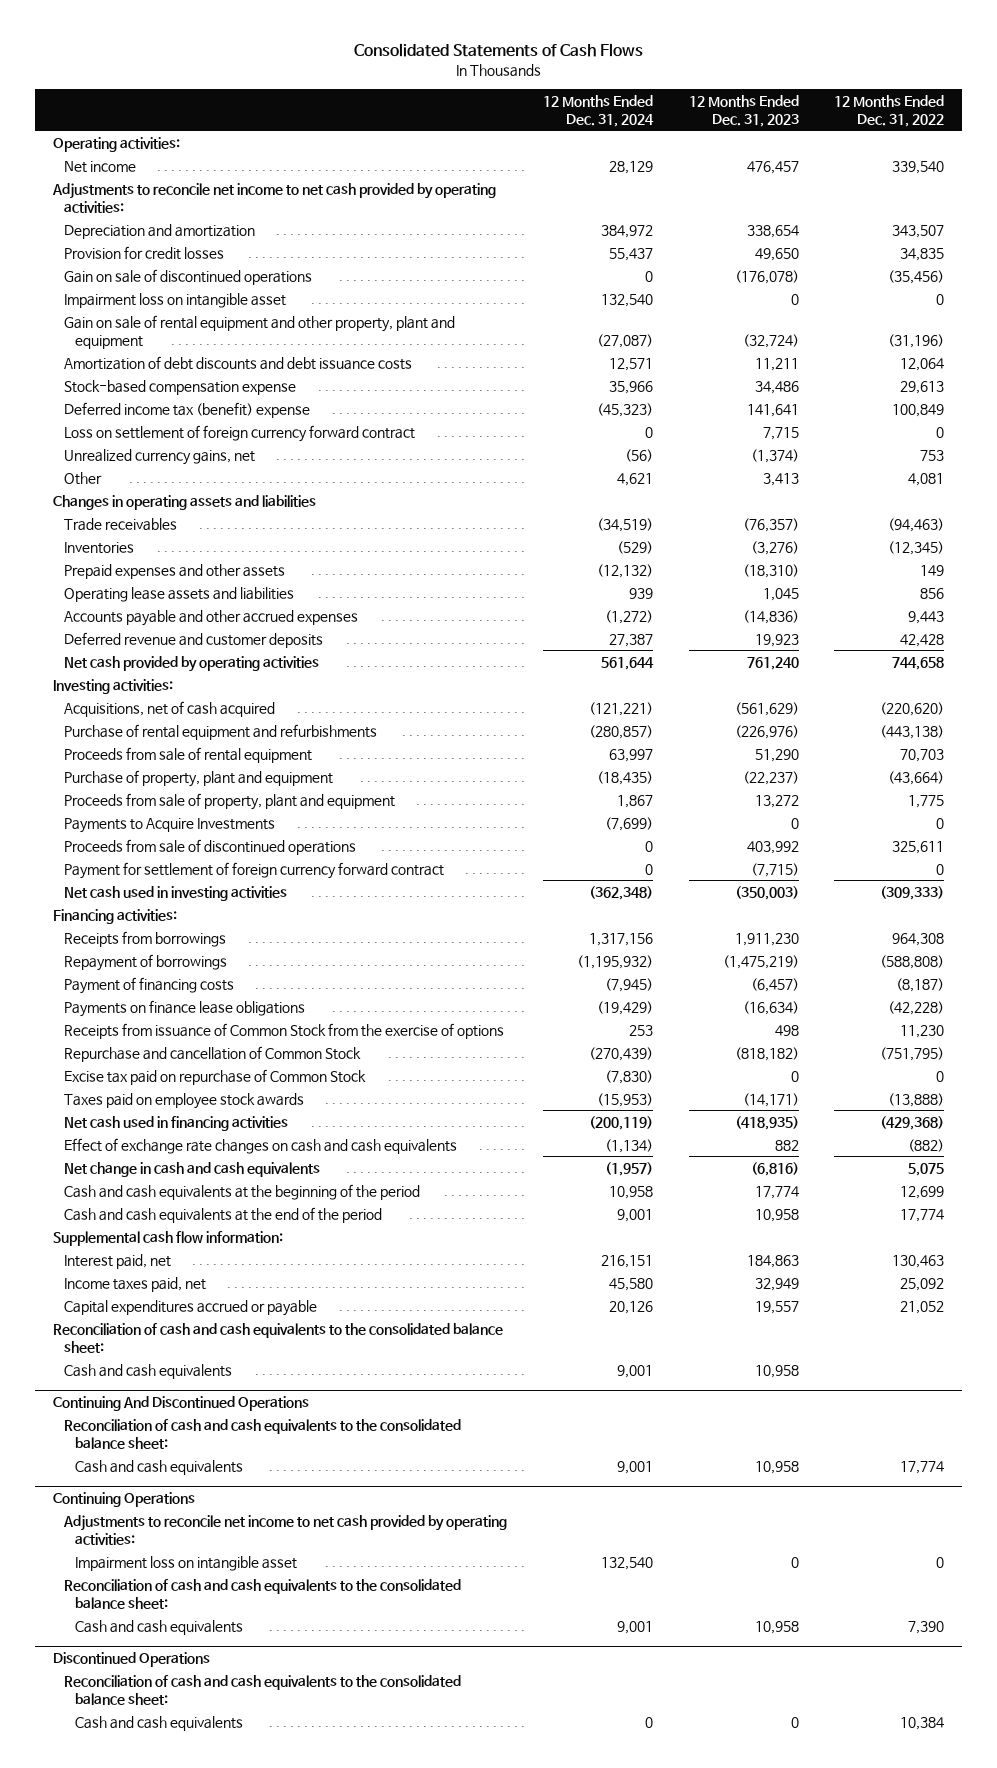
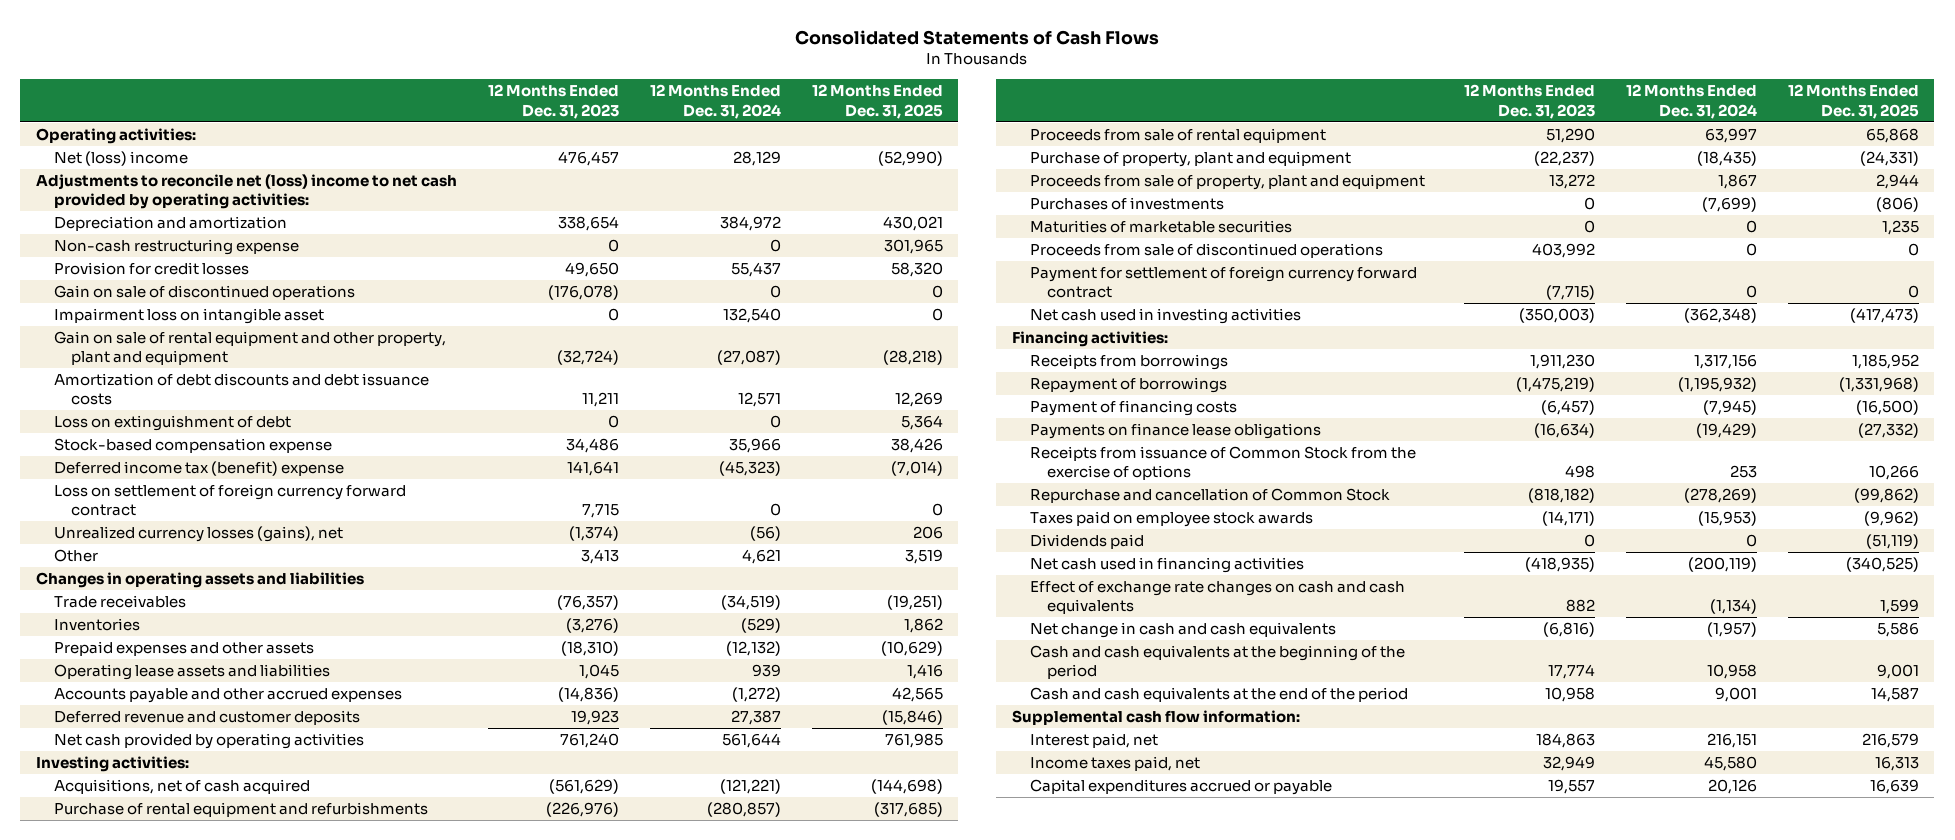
- | 12 Months Ended Dec. 31, 2024 | 12 Months Ended Dec. 31, 2023 | 12 Months Ended Dec. 31, 2022
+ | 12 Months Ended Dec. 31, 2023 | 12 Months Ended Dec. 31, 2024 | 12 Months Ended Dec. 31, 2025
- Net income | 28,129 | 476,457 | 339,540
- Adjustments to reconcile net income to net cash provided by operating activities:
+ Net (loss) income | 476,457 | 28,129 | (52,990)
+ Adjustments to reconcile net (loss) income to net cash provided by operating activities:
+ Non-cash restructuring expense | 0 | 0 | 301,965
+ Loss on extinguishment of debt | 0 | 0 | 5,364
- Unrealized currency gains, net | (56) | (1,374) | 753
+ Unrealized currency losses (gains), net | (1,374) | (56) | 206
- Payments to Acquire Investments | (7,699) | 0 | 0
+ Purchases of investments | 0 | (7,699) | (806)
+ Maturities of marketable securities | 0 | 0 | 1,235
- Repurchase and cancellation of Common Stock | (270,439) | (818,182) | (751,795)
- Excise tax paid on repurchase of Common Stock | (7,830) | 0 | 0
+ Repurchase and cancellation of Common Stock | (818,182) | (278,269) | (99,862)
+ Dividends paid | 0 | 0 | (51,119)
- Reconciliation of cash and cash equivalents to the consolidated balance sheet:
- Cash and cash equivalents | 9,001 | 10,958 |
- Continuing And Discontinued Operations
- Reconciliation of cash and cash equivalents to the consolidated balance sheet:
- Cash and cash equivalents | 9,001 | 10,958 | 17,774
- Continuing Operations
- Adjustments to reconcile net income to net cash provided by operating activities:
- Impairment loss on intangible asset | 132,540 | 0 | 0
- Reconciliation of cash and cash equivalents to the consolidated balance sheet:
- Cash and cash equivalents | 9,001 | 10,958 | 7,390
- Discontinued Operations
- Reconciliation of cash and cash equivalents to the consolidated balance sheet:
- Cash and cash equivalents | 0 | 0 | 10,384

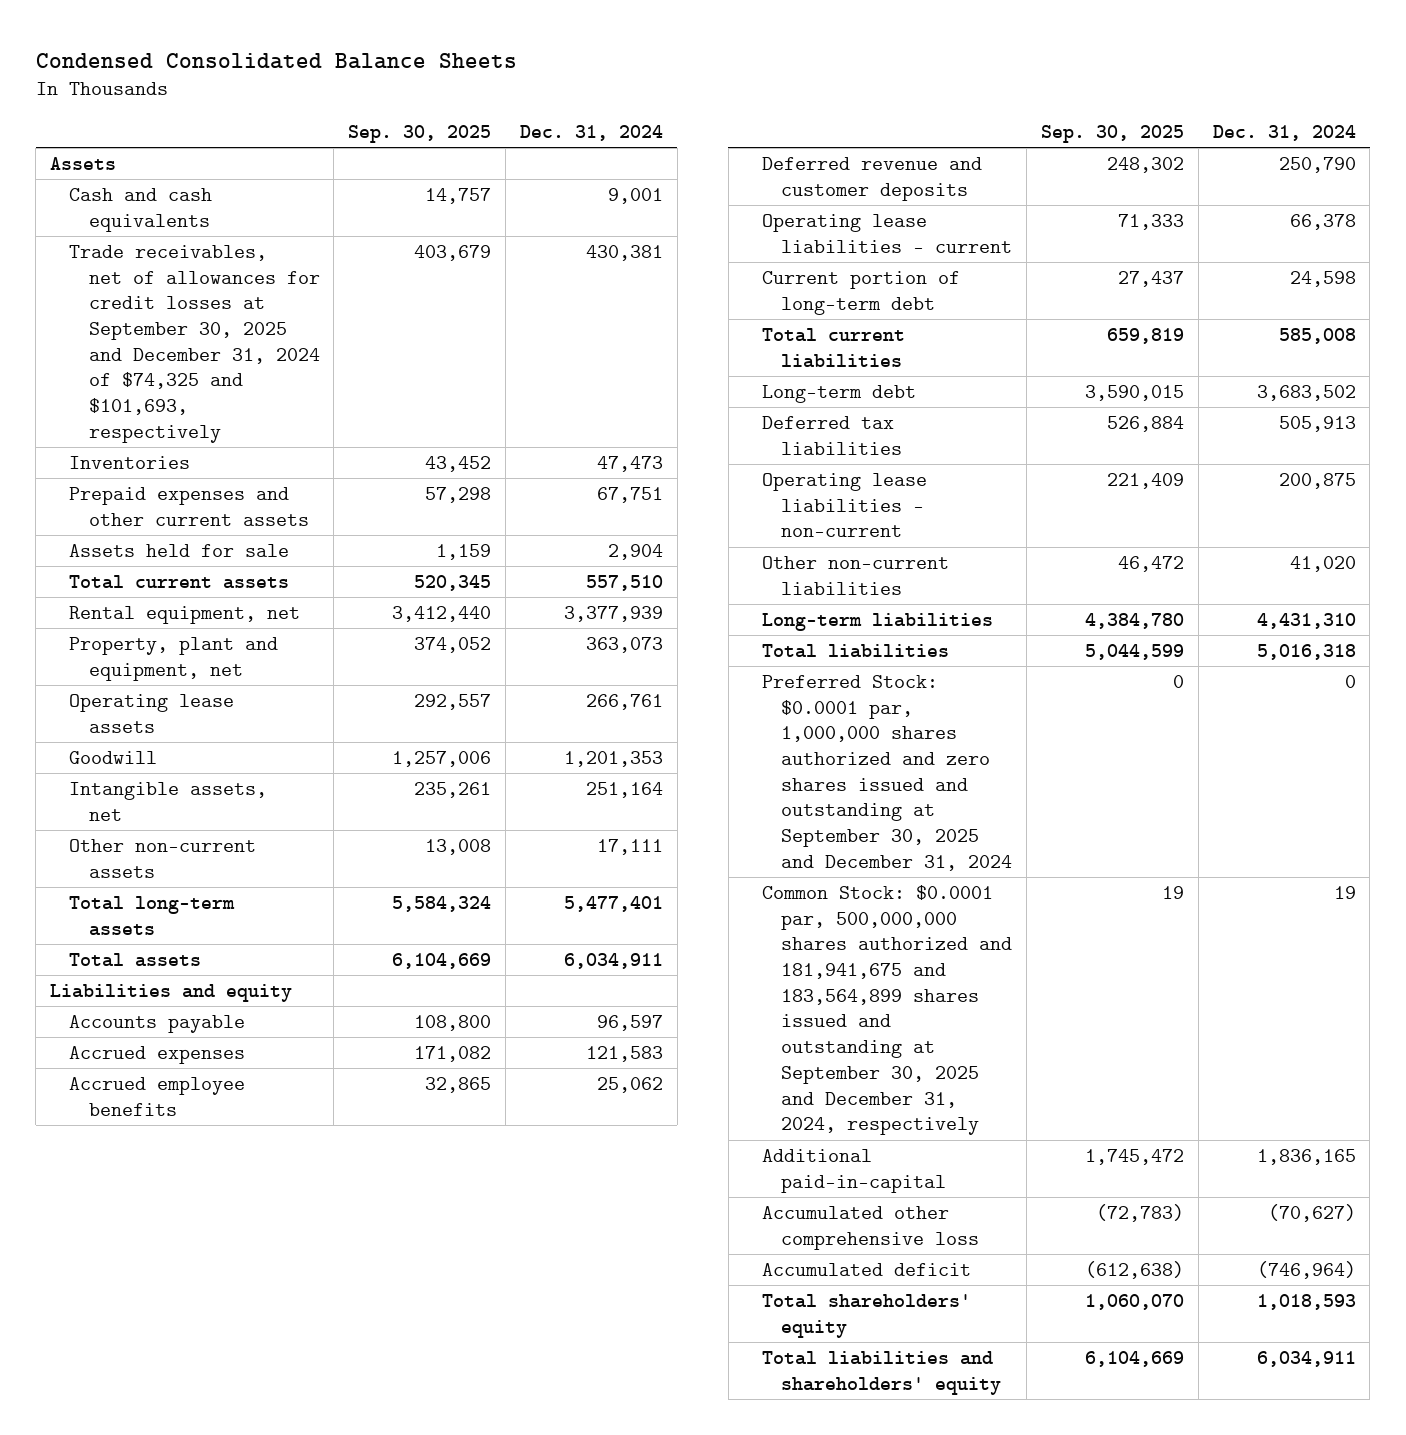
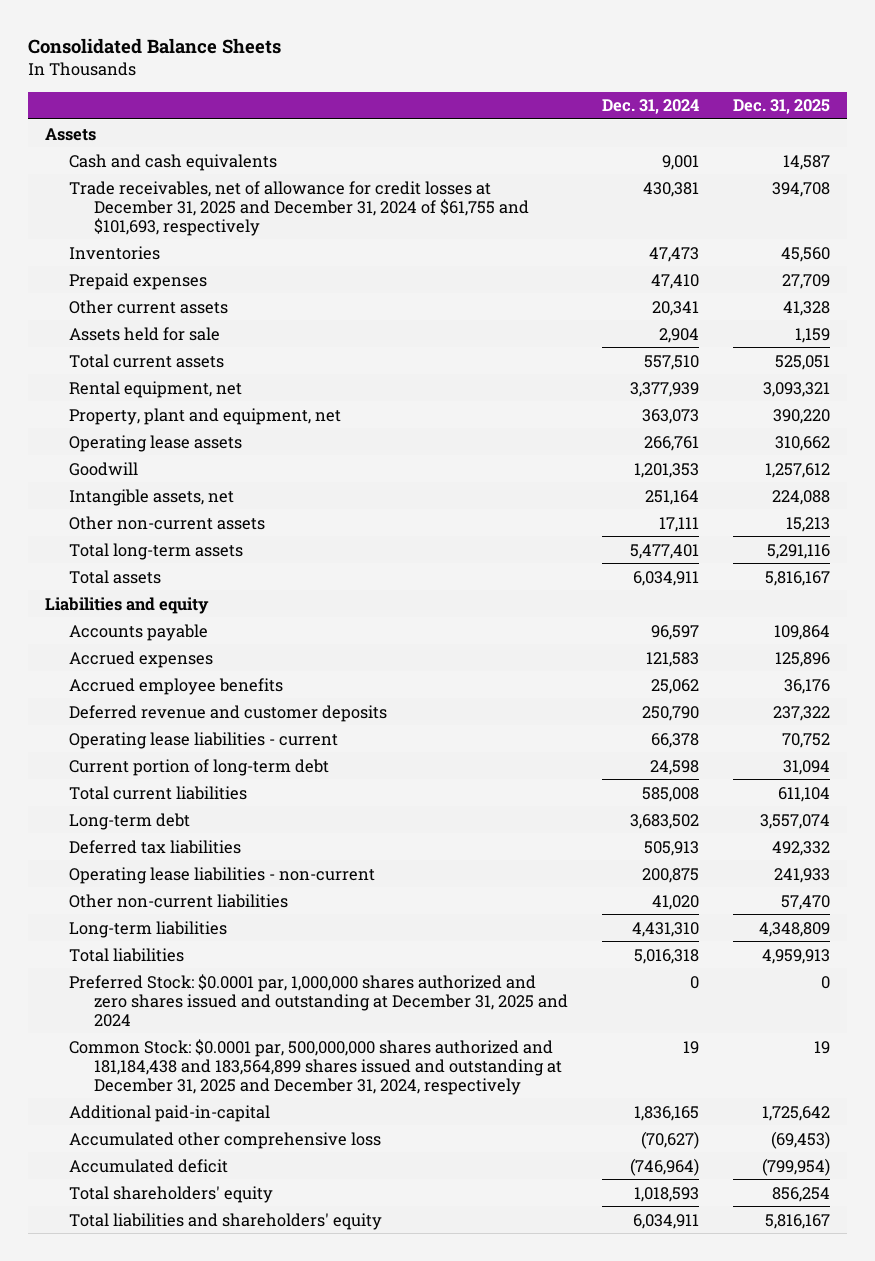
- Condensed Consolidated Balance Sheets
+ Consolidated Balance Sheets
- | Sep. 30, 2025 | Dec. 31, 2024
+ | Dec. 31, 2024 | Dec. 31, 2025
- Trade receivables, net of allowances for credit losses at September 30, 2025 and December 31, 2024 of $74,325 and $101,693, respectively | 403,679 | 430,381
+ Trade receivables, net of allowance for credit losses at December 31, 2025 and December 31, 2024 of $61,755 and $101,693, respectively | 430,381 | 394,708
- Prepaid expenses and other current assets | 57,298 | 67,751
+ Prepaid expenses | 47,410 | 27,709
+ Other current assets | 20,341 | 41,328
- Preferred Stock: $0.0001 par, 1,000,000 shares authorized and zero shares issued and outstanding at September 30, 2025 and December 31, 2024 | 0 | 0
- Common Stock: $0.0001 par, 500,000,000 shares authorized and 181,941,675 and 183,564,899 shares issued and outstanding at September 30, 2025 and December 31, 2024, respectively | 19 | 19
+ Preferred Stock: $0.0001 par, 1,000,000 shares authorized and zero shares issued and outstanding at December 31, 2025 and 2024 | 0 | 0
+ Common Stock: $0.0001 par, 500,000,000 shares authorized and 181,184,438 and 183,564,899 shares issued and outstanding at December 31, 2025 and December 31, 2024, respectively | 19 | 19

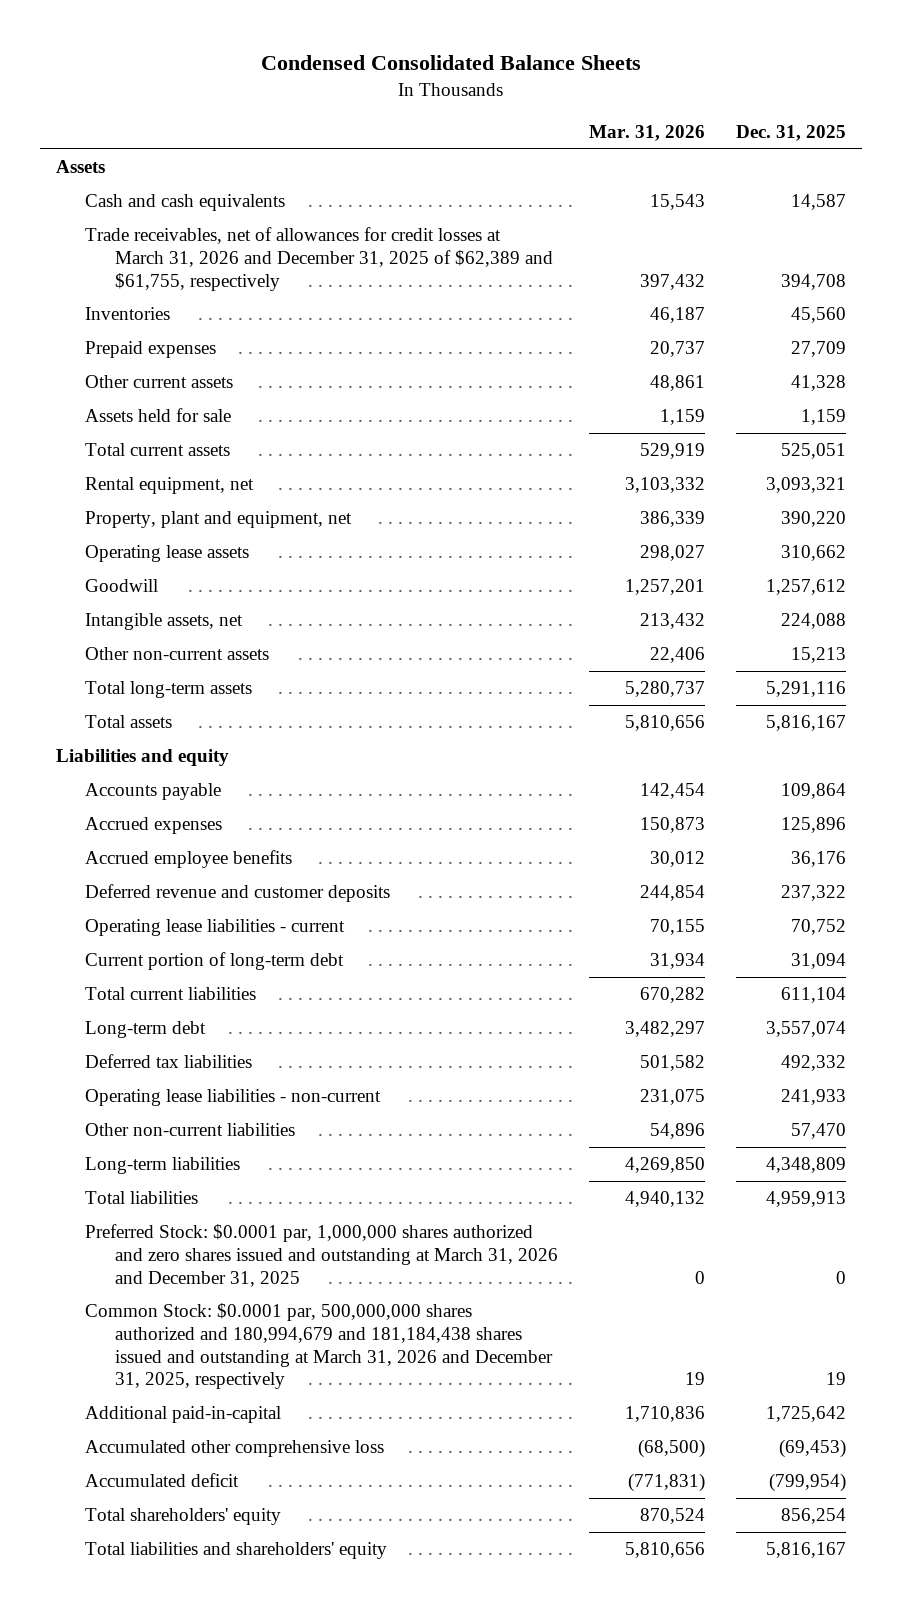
- Consolidated Balance Sheets
+ Condensed Consolidated Balance Sheets
- | Dec. 31, 2024 | Dec. 31, 2025
+ | Mar. 31, 2026 | Dec. 31, 2025
- Trade receivables, net of allowance for credit losses at December 31, 2025 and December 31, 2024 of $61,755 and $101,693, respectively | 430,381 | 394,708
+ Trade receivables, net of allowances for credit losses at March 31, 2026 and December 31, 2025 of $62,389 and $61,755, respectively | 397,432 | 394,708
- Preferred Stock: $0.0001 par, 1,000,000 shares authorized and zero shares issued and outstanding at December 31, 2025 and 2024 | 0 | 0
- Common Stock: $0.0001 par, 500,000,000 shares authorized and 181,184,438 and 183,564,899 shares issued and outstanding at December 31, 2025 and December 31, 2024, respectively | 19 | 19
+ Preferred Stock: $0.0001 par, 1,000,000 shares authorized and zero shares issued and outstanding at March 31, 2026 and December 31, 2025 | 0 | 0
+ Common Stock: $0.0001 par, 500,000,000 shares authorized and 180,994,679 and 181,184,438 shares issued and outstanding at March 31, 2026 and December 31, 2025, respectively | 19 | 19

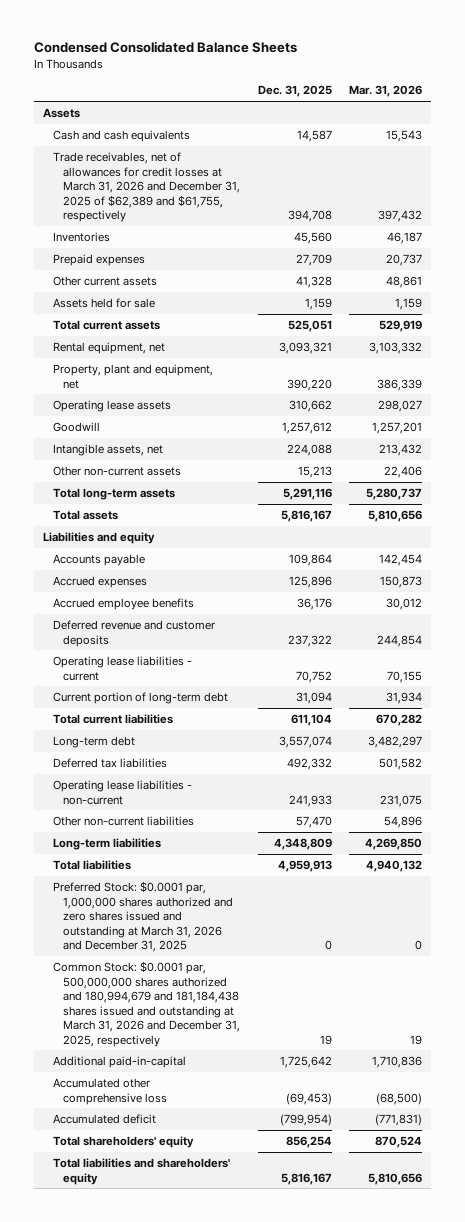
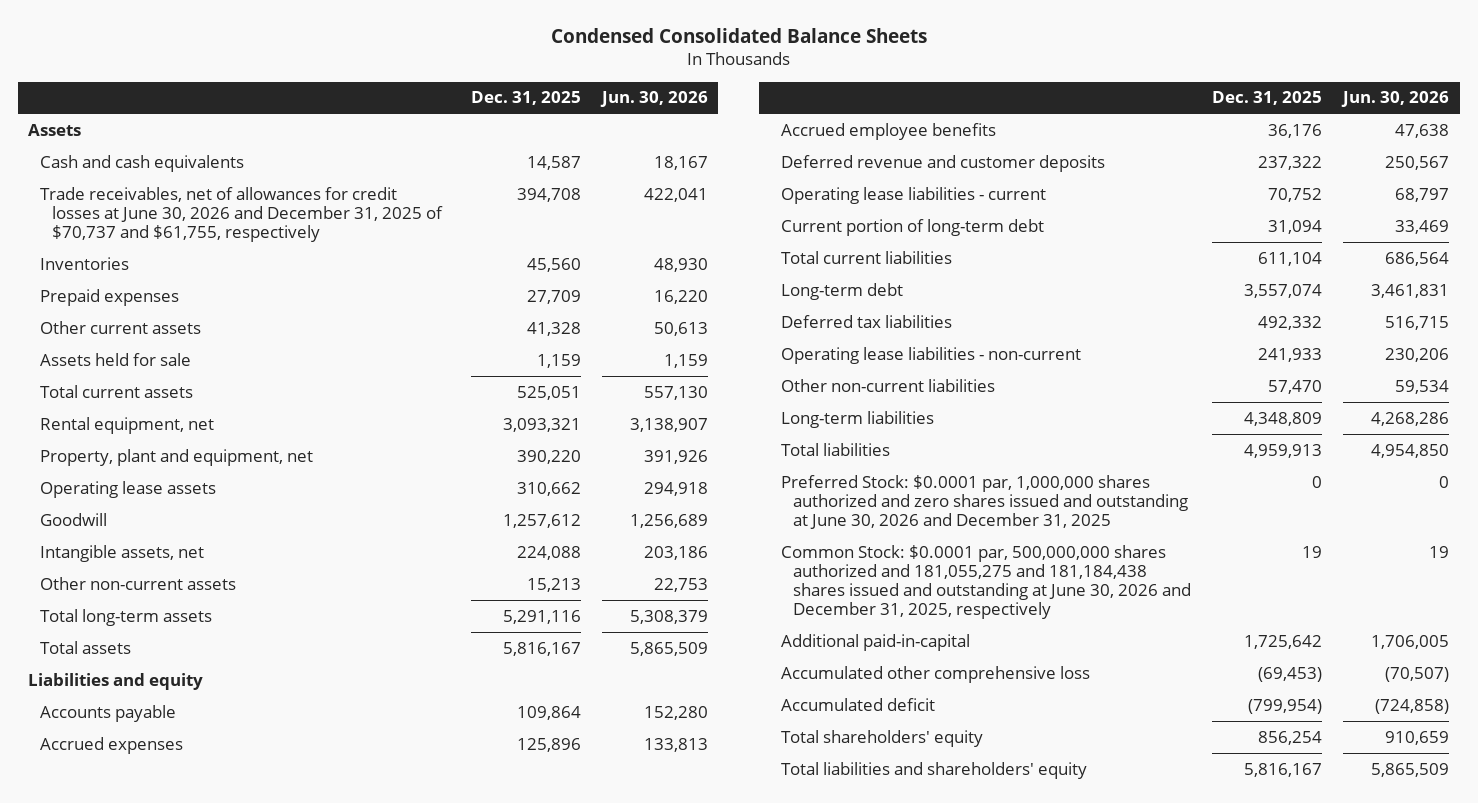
- | Dec. 31, 2025 | Mar. 31, 2026
+ | Dec. 31, 2025 | Jun. 30, 2026
- Trade receivables, net of allowances for credit losses at March 31, 2026 and December 31, 2025 of $62,389 and $61,755, respectively | 394,708 | 397,432
+ Trade receivables, net of allowances for credit losses at June 30, 2026 and December 31, 2025 of $70,737 and $61,755, respectively | 394,708 | 422,041
- Preferred Stock: $0.0001 par, 1,000,000 shares authorized and zero shares issued and outstanding at March 31, 2026 and December 31, 2025 | 0 | 0
- Common Stock: $0.0001 par, 500,000,000 shares authorized and 180,994,679 and 181,184,438 shares issued and outstanding at March 31, 2026 and December 31, 2025, respectively | 19 | 19
+ Preferred Stock: $0.0001 par, 1,000,000 shares authorized and zero shares issued and outstanding at June 30, 2026 and December 31, 2025 | 0 | 0
+ Common Stock: $0.0001 par, 500,000,000 shares authorized and 181,055,275 and 181,184,438 shares issued and outstanding at June 30, 2026 and December 31, 2025, respectively | 19 | 19

